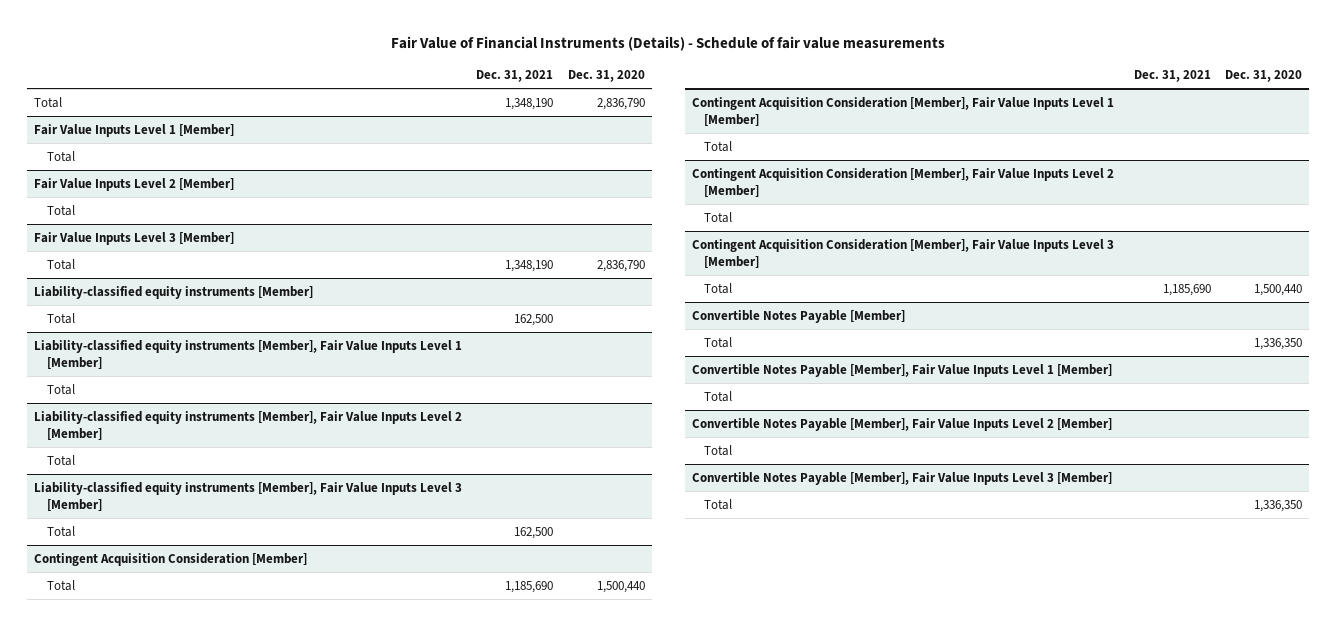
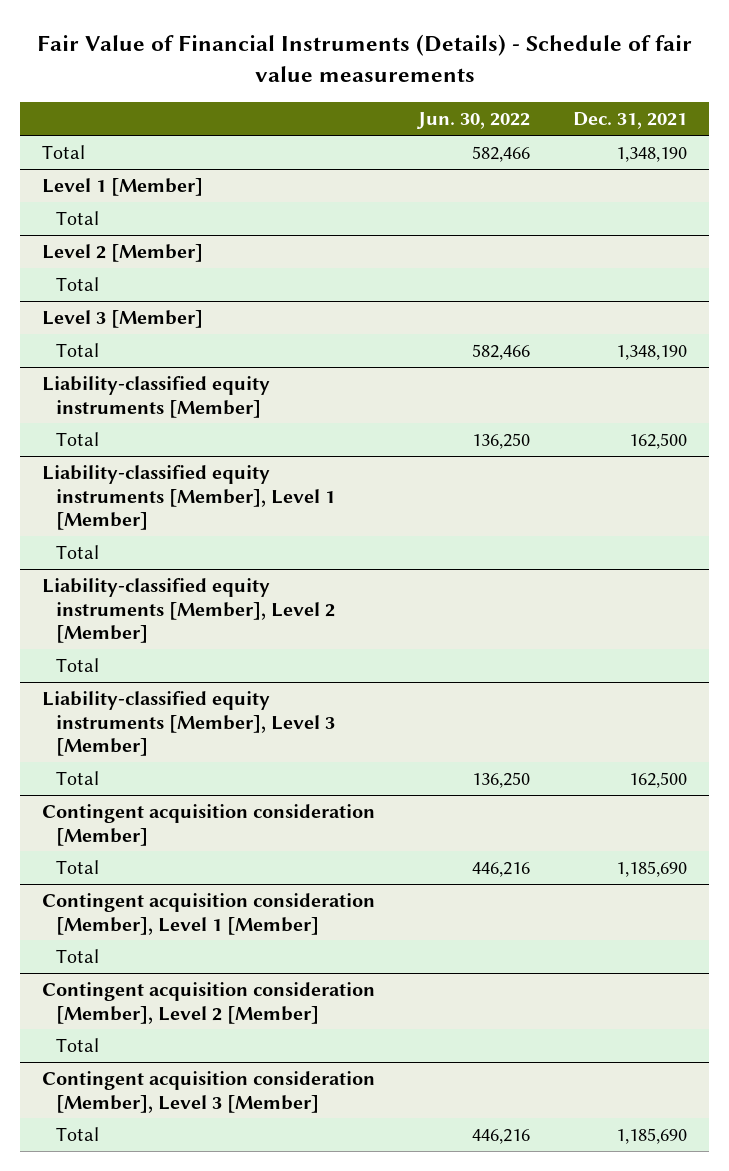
- | Dec. 31, 2021 | Dec. 31, 2020
+ | Jun. 30, 2022 | Dec. 31, 2021
- Fair Value Inputs Level 1 [Member]
+ Level 1 [Member]
- Fair Value Inputs Level 2 [Member]
+ Level 2 [Member]
- Fair Value Inputs Level 3 [Member]
+ Level 3 [Member]
- Liability-classified equity instruments [Member], Fair Value Inputs Level 1 [Member]
+ Liability-classified equity instruments [Member], Level 1 [Member]
- Liability-classified equity instruments [Member], Fair Value Inputs Level 2 [Member]
+ Liability-classified equity instruments [Member], Level 2 [Member]
- Liability-classified equity instruments [Member], Fair Value Inputs Level 3 [Member]
+ Liability-classified equity instruments [Member], Level 3 [Member]
- Contingent Acquisition Consideration [Member]
+ Contingent acquisition consideration [Member]
- Contingent Acquisition Consideration [Member], Fair Value Inputs Level 1 [Member]
+ Contingent acquisition consideration [Member], Level 1 [Member]
- Contingent Acquisition Consideration [Member], Fair Value Inputs Level 2 [Member]
+ Contingent acquisition consideration [Member], Level 2 [Member]
- Contingent Acquisition Consideration [Member], Fair Value Inputs Level 3 [Member]
+ Contingent acquisition consideration [Member], Level 3 [Member]
- Convertible Notes Payable [Member]
- Total | | 1,336,350
- Convertible Notes Payable [Member], Fair Value Inputs Level 1 [Member]
- Total
- Convertible Notes Payable [Member], Fair Value Inputs Level 2 [Member]
- Total
- Convertible Notes Payable [Member], Fair Value Inputs Level 3 [Member]
- Total | | 1,336,350

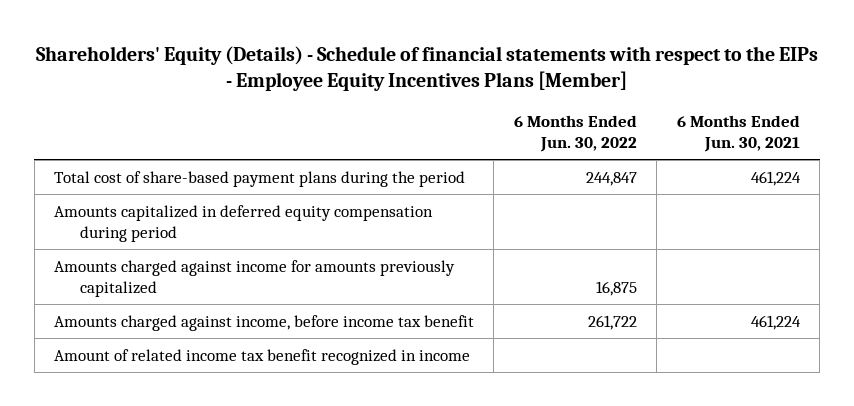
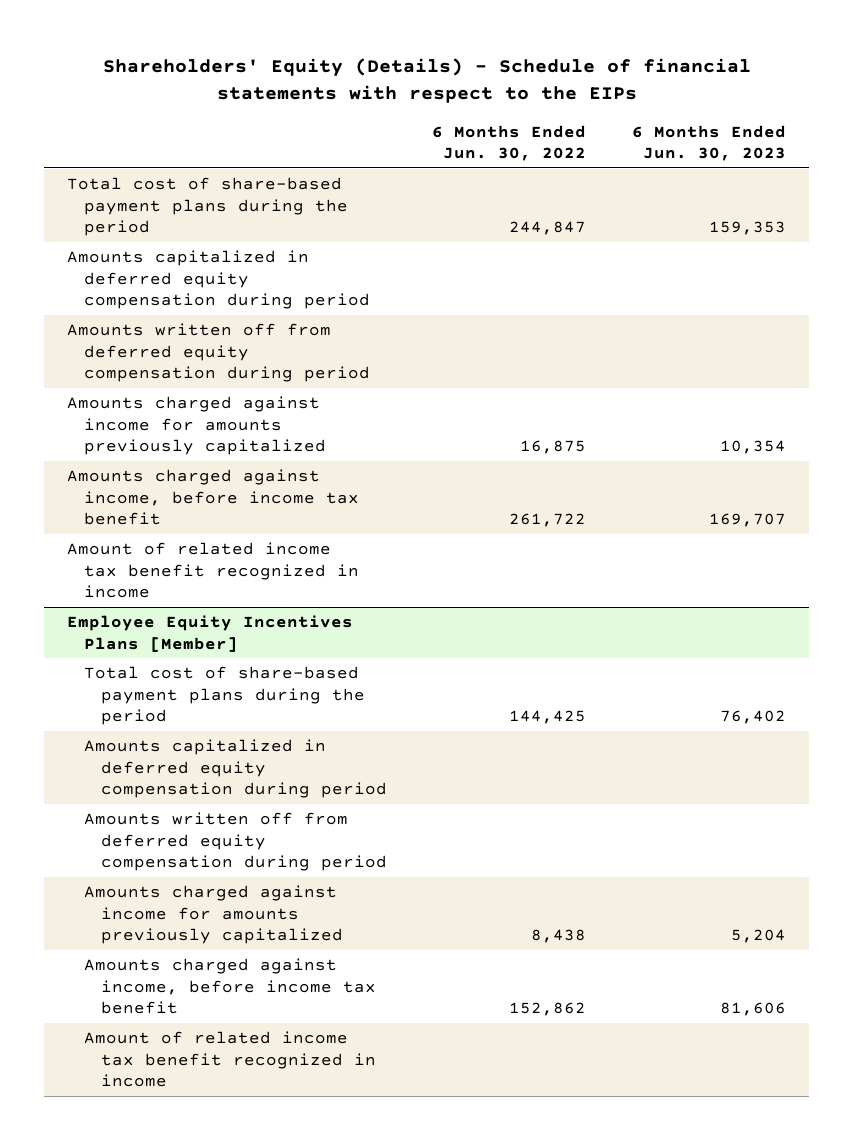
- Shareholders' Equity (Details) - Schedule of financial statements with respect to the EIPs - Employee Equity Incentives Plans [Member]
+ Shareholders' Equity (Details) - Schedule of financial statements with respect to the EIPs
- | 6 Months Ended Jun. 30, 2022 | 6 Months Ended Jun. 30, 2021
+ | 6 Months Ended Jun. 30, 2022 | 6 Months Ended Jun. 30, 2023
+ Amounts written off from deferred equity compensation during period
+ Employee Equity Incentives Plans [Member]
+ Total cost of share-based payment plans during the period | 144,425 | 76,402
+ Amounts capitalized in deferred equity compensation during period
+ Amounts written off from deferred equity compensation during period
+ Amounts charged against income for amounts previously capitalized | 8,438 | 5,204
+ Amounts charged against income, before income tax benefit | 152,862 | 81,606
+ Amount of related income tax benefit recognized in income

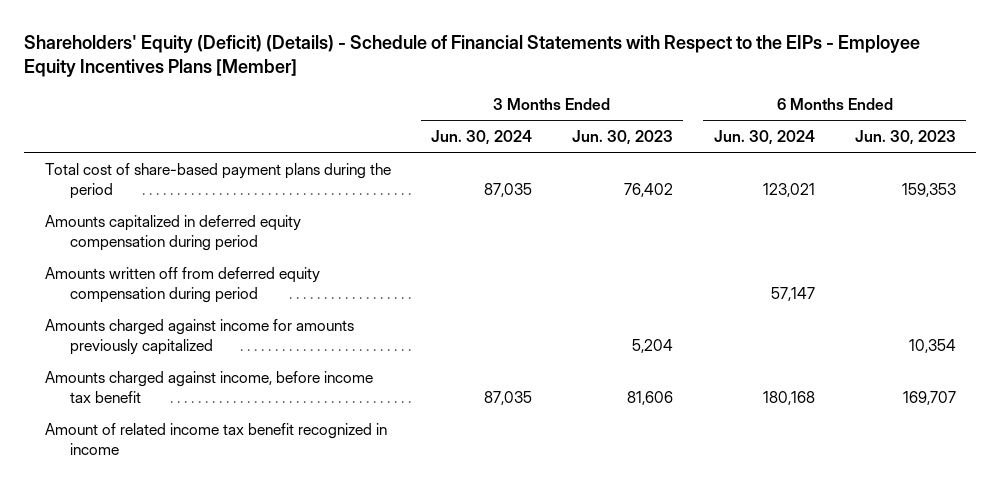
- Shareholders' Equity (Details) - Schedule of financial statements with respect to the EIPs
+ Shareholders' Equity (Deficit) (Details) - Schedule of Financial Statements with Respect to the EIPs - Employee Equity Incentives Plans [Member]
- | 6 Months Ended Jun. 30, 2022 | 6 Months Ended Jun. 30, 2023
+ | 3 Months Ended Jun. 30, 2024 | 3 Months Ended Jun. 30, 2023 | 6 Months Ended Jun. 30, 2024 | 6 Months Ended Jun. 30, 2023
- Employee Equity Incentives Plans [Member]
- Total cost of share-based payment plans during the period | 144,425 | 76,402
- Amounts capitalized in deferred equity compensation during period
- Amounts written off from deferred equity compensation during period
- Amounts charged against income for amounts previously capitalized | 8,438 | 5,204
- Amounts charged against income, before income tax benefit | 152,862 | 81,606
- Amount of related income tax benefit recognized in income

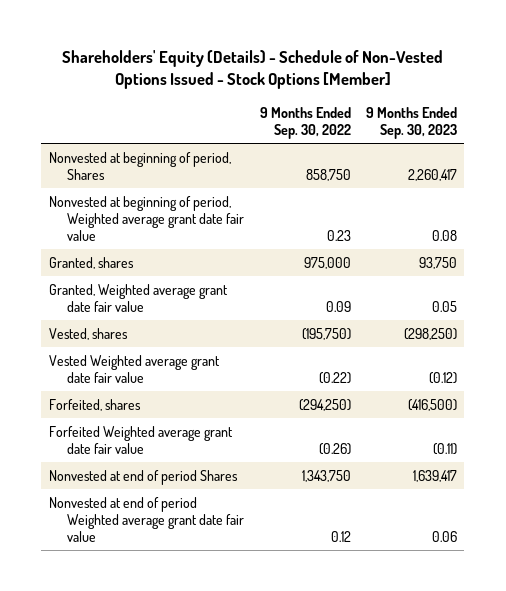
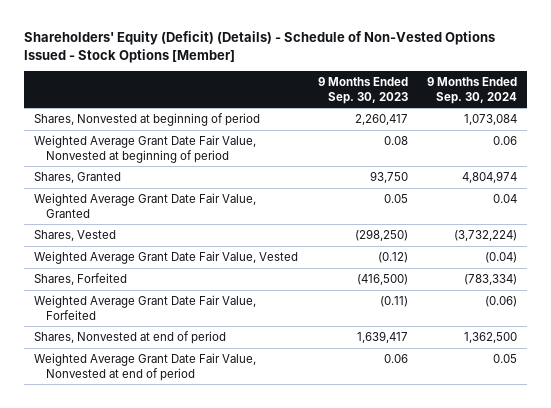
- Shareholders' Equity (Details) - Schedule of Non-Vested Options Issued - Stock Options [Member]
+ Shareholders' Equity (Deficit) (Details) - Schedule of Non-Vested Options Issued - Stock Options [Member]
- | 9 Months Ended Sep. 30, 2022 | 9 Months Ended Sep. 30, 2023
+ | 9 Months Ended Sep. 30, 2023 | 9 Months Ended Sep. 30, 2024
- Nonvested at beginning of period, Shares | 858,750 | 2,260,417
- Nonvested at beginning of period, Weighted average grant date fair value | 0.23 | 0.08
- Granted, shares | 975,000 | 93,750
- Granted, Weighted average grant date fair value | 0.09 | 0.05
- Vested, shares | (195,750) | (298,250)
- Vested Weighted average grant date fair value | (0.22) | (0.12)
- Forfeited, shares | (294,250) | (416,500)
- Forfeited Weighted average grant date fair value | (0.26) | (0.11)
- Nonvested at end of period Shares | 1,343,750 | 1,639,417
- Nonvested at end of period Weighted average grant date fair value | 0.12 | 0.06
+ Shares, Nonvested at beginning of period | 2,260,417 | 1,073,084
+ Weighted Average Grant Date Fair Value, Nonvested at beginning of period | 0.08 | 0.06
+ Shares, Granted | 93,750 | 4,804,974
+ Weighted Average Grant Date Fair Value, Granted | 0.05 | 0.04
+ Shares, Vested | (298,250) | (3,732,224)
+ Weighted Average Grant Date Fair Value, Vested | (0.12) | (0.04)
+ Shares, Forfeited | (416,500) | (783,334)
+ Weighted Average Grant Date Fair Value, Forfeited | (0.11) | (0.06)
+ Shares, Nonvested at end of period | 1,639,417 | 1,362,500
+ Weighted Average Grant Date Fair Value, Nonvested at end of period | 0.06 | 0.05

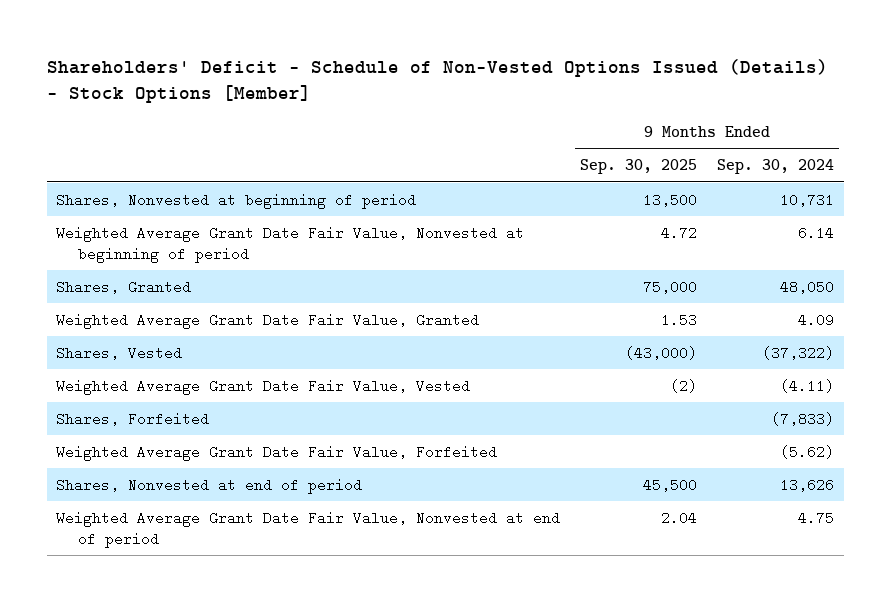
- Shareholders' Equity (Deficit) (Details) - Schedule of Non-Vested Options Issued - Stock Options [Member]
+ Shareholders' Deficit - Schedule of Non-Vested Options Issued (Details) - Stock Options [Member]
- | 9 Months Ended Sep. 30, 2023 | 9 Months Ended Sep. 30, 2024
+ | 9 Months Ended Sep. 30, 2025 | 9 Months Ended Sep. 30, 2024
- Shares, Nonvested at beginning of period | 2,260,417 | 1,073,084
- Weighted Average Grant Date Fair Value, Nonvested at beginning of period | 0.08 | 0.06
- Shares, Granted | 93,750 | 4,804,974
- Weighted Average Grant Date Fair Value, Granted | 0.05 | 0.04
- Shares, Vested | (298,250) | (3,732,224)
- Weighted Average Grant Date Fair Value, Vested | (0.12) | (0.04)
- Shares, Forfeited | (416,500) | (783,334)
- Weighted Average Grant Date Fair Value, Forfeited | (0.11) | (0.06)
- Shares, Nonvested at end of period | 1,639,417 | 1,362,500
- Weighted Average Grant Date Fair Value, Nonvested at end of period | 0.06 | 0.05
+ Shares, Nonvested at beginning of period | 13,500 | 10,731
+ Weighted Average Grant Date Fair Value, Nonvested at beginning of period | 4.72 | 6.14
+ Shares, Granted | 75,000 | 48,050
+ Weighted Average Grant Date Fair Value, Granted | 1.53 | 4.09
+ Shares, Vested | (43,000) | (37,322)
+ Weighted Average Grant Date Fair Value, Vested | (2) | (4.11)
+ Shares, Forfeited | | (7,833)
+ Weighted Average Grant Date Fair Value, Forfeited | | (5.62)
+ Shares, Nonvested at end of period | 45,500 | 13,626
+ Weighted Average Grant Date Fair Value, Nonvested at end of period | 2.04 | 4.75

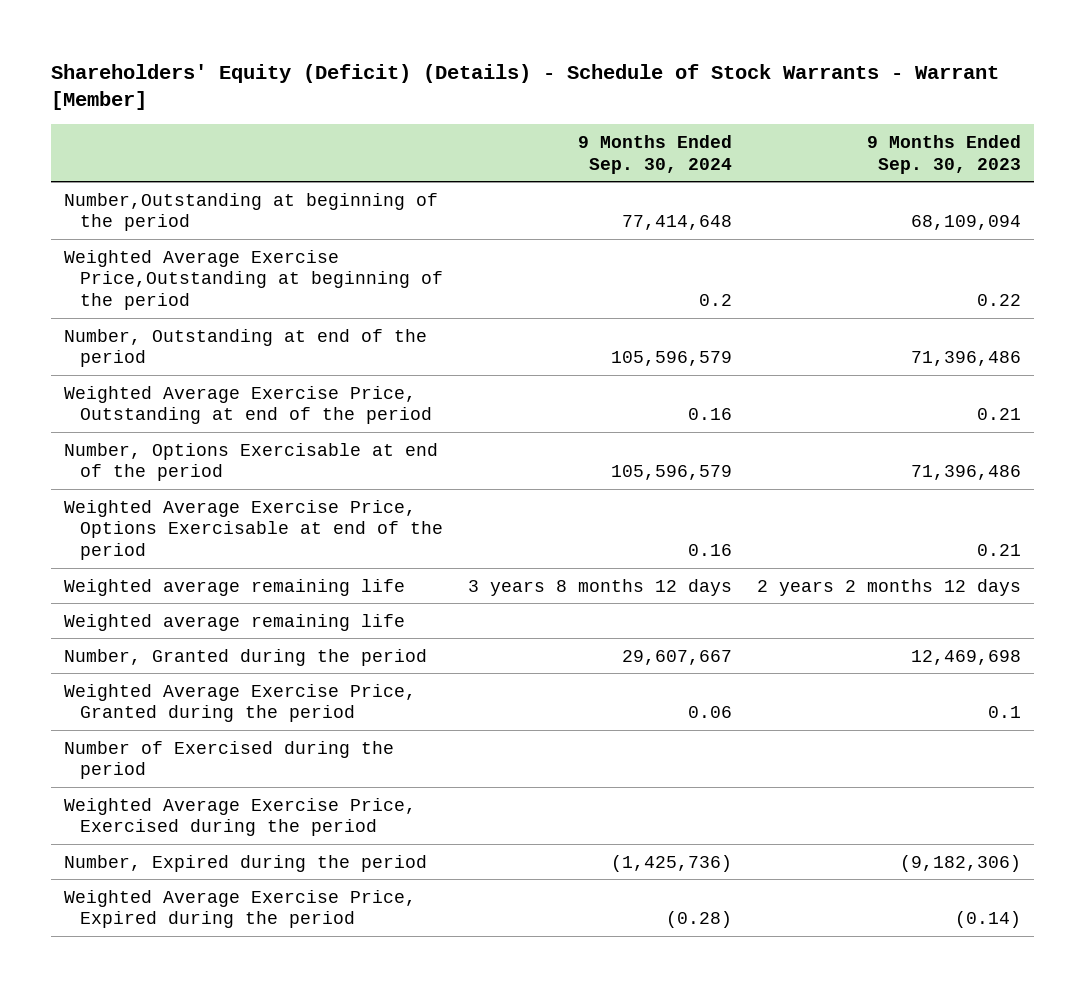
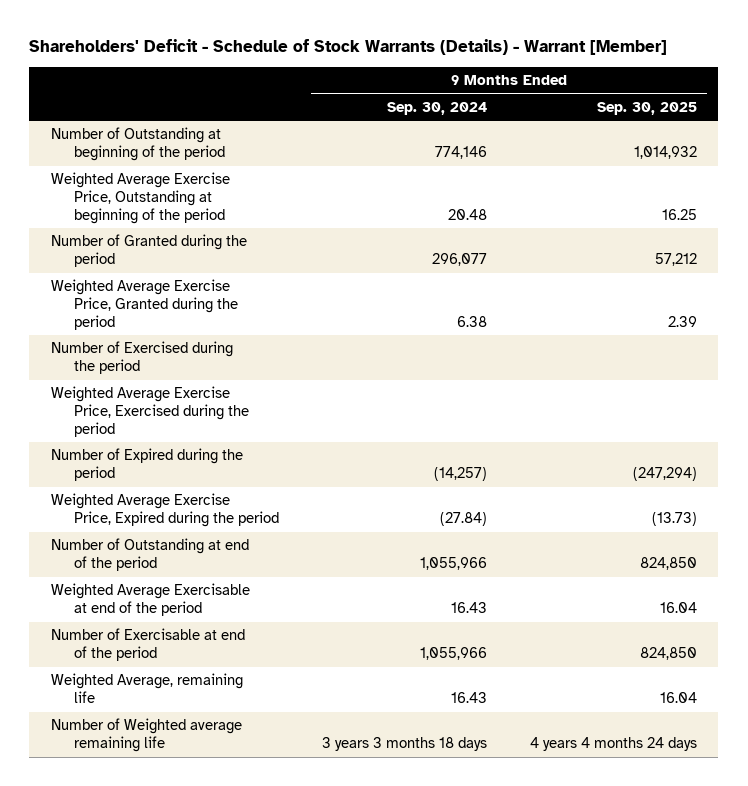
- Shareholders' Equity (Deficit) (Details) - Schedule of Stock Warrants - Warrant [Member]
+ Shareholders' Deficit - Schedule of Stock Warrants (Details) - Warrant [Member]
- | 9 Months Ended Sep. 30, 2024 | 9 Months Ended Sep. 30, 2023
+ | 9 Months Ended Sep. 30, 2024 | 9 Months Ended Sep. 30, 2025
- Number,Outstanding at beginning of the period | 77,414,648 | 68,109,094
- Weighted Average Exercise Price,Outstanding at beginning of the period | 0.2 | 0.22
- Number, Outstanding at end of the period | 105,596,579 | 71,396,486
- Weighted Average Exercise Price, Outstanding at end of the period | 0.16 | 0.21
- Number, Options Exercisable at end of the period | 105,596,579 | 71,396,486
- Weighted Average Exercise Price, Options Exercisable at end of the period | 0.16 | 0.21
- Weighted average remaining life | 3 years 8 months 12 days | 2 years 2 months 12 days
- Weighted average remaining life
- Number, Granted during the period | 29,607,667 | 12,469,698
- Weighted Average Exercise Price, Granted during the period | 0.06 | 0.1
+ Number of Outstanding at beginning of the period | 774,146 | 1,014,932
+ Weighted Average Exercise Price, Outstanding at beginning of the period | 20.48 | 16.25
+ Number of Granted during the period | 296,077 | 57,212
+ Weighted Average Exercise Price, Granted during the period | 6.38 | 2.39
- Number, Expired during the period | (1,425,736) | (9,182,306)
- Weighted Average Exercise Price, Expired during the period | (0.28) | (0.14)
+ Number of Expired during the period | (14,257) | (247,294)
+ Weighted Average Exercise Price, Expired during the period | (27.84) | (13.73)
+ Number of Outstanding at end of the period | 1,055,966 | 824,850
+ Weighted Average Exercisable at end of the period | 16.43 | 16.04
+ Number of Exercisable at end of the period | 1,055,966 | 824,850
+ Weighted Average, remaining life | 16.43 | 16.04
+ Number of Weighted average remaining life | 3 years 3 months 18 days | 4 years 4 months 24 days

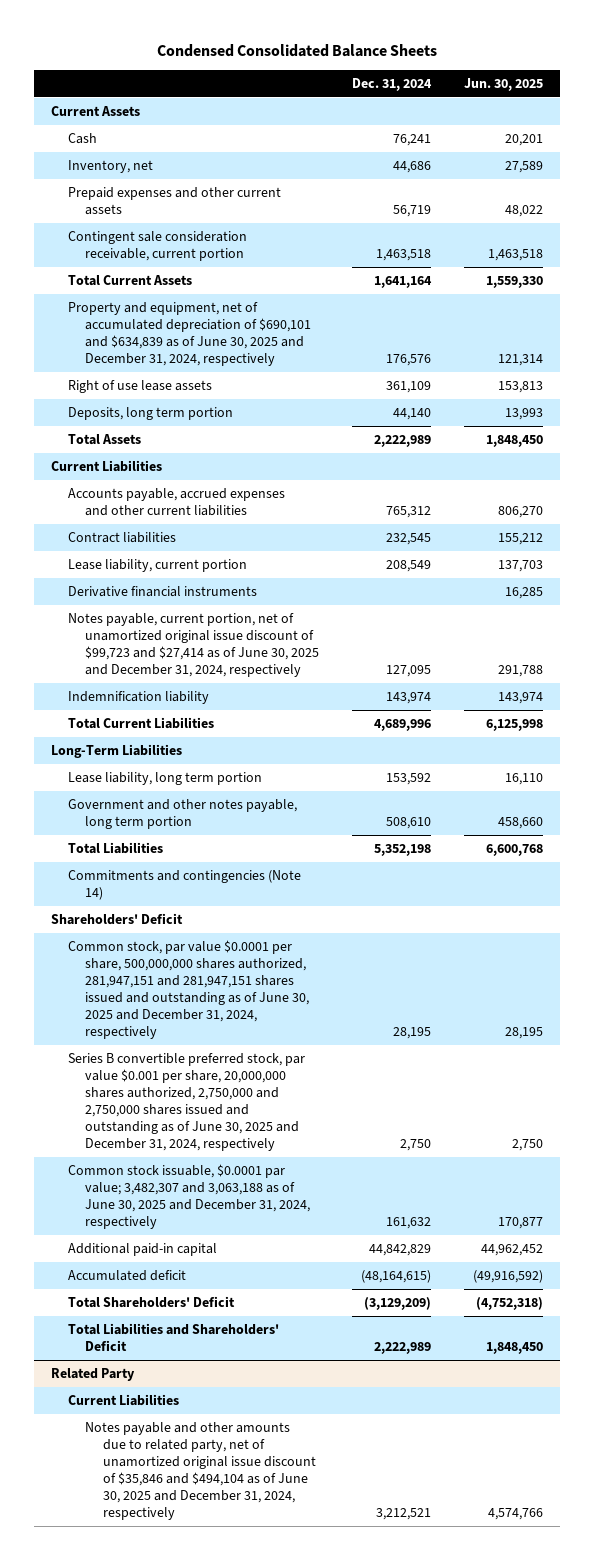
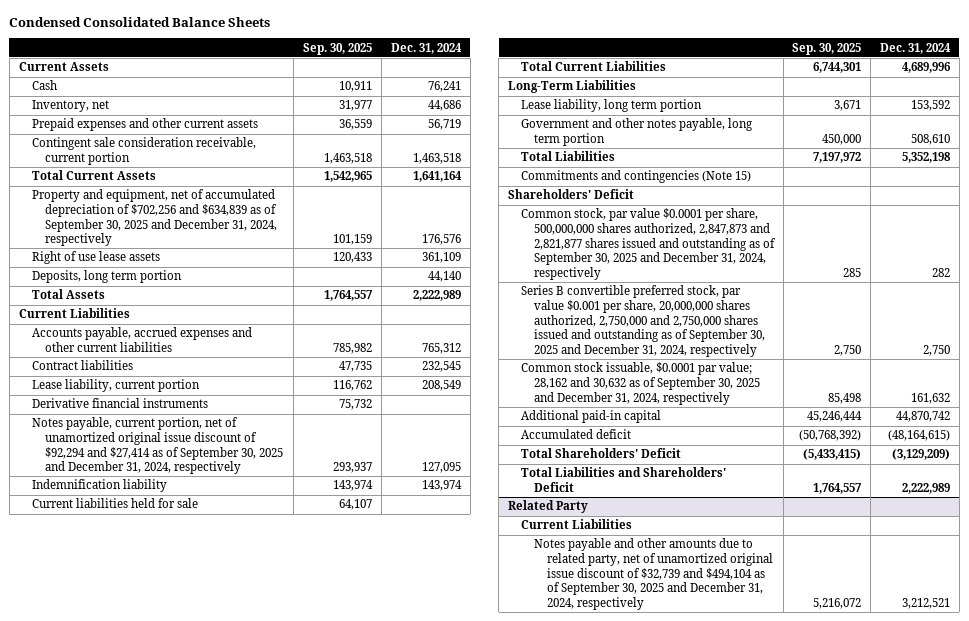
- | Dec. 31, 2024 | Jun. 30, 2025
+ | Sep. 30, 2025 | Dec. 31, 2024
- Property and equipment, net of accumulated depreciation of $690,101 and $634,839 as of June 30, 2025 and December 31, 2024, respectively | 176,576 | 121,314
+ Property and equipment, net of accumulated depreciation of $702,256 and $634,839 as of September 30, 2025 and December 31, 2024, respectively | 101,159 | 176,576
- Notes payable, current portion, net of unamortized original issue discount of $99,723 and $27,414 as of June 30, 2025 and December 31, 2024, respectively | 127,095 | 291,788
+ Notes payable, current portion, net of unamortized original issue discount of $92,294 and $27,414 as of September 30, 2025 and December 31, 2024, respectively | 293,937 | 127,095
+ Current liabilities held for sale | 64,107 |
- Commitments and contingencies (Note 14)
+ Commitments and contingencies (Note 15)
- Common stock, par value $0.0001 per share, 500,000,000 shares authorized, 281,947,151 and 281,947,151 shares issued and outstanding as of June 30, 2025 and December 31, 2024, respectively | 28,195 | 28,195
- Series B convertible preferred stock, par value $0.001 per share, 20,000,000 shares authorized, 2,750,000 and 2,750,000 shares issued and outstanding as of June 30, 2025 and December 31, 2024, respectively | 2,750 | 2,750
- Common stock issuable, $0.0001 par value; 3,482,307 and 3,063,188 as of June 30, 2025 and December 31, 2024, respectively | 161,632 | 170,877
- Additional paid-in capital | 44,842,829 | 44,962,452
+ Common stock, par value $0.0001 per share, 500,000,000 shares authorized, 2,847,873 and 2,821,877 shares issued and outstanding as of September 30, 2025 and December 31, 2024, respectively | 285 | 282
+ Series B convertible preferred stock, par value $0.001 per share, 20,000,000 shares authorized, 2,750,000 and 2,750,000 shares issued and outstanding as of September 30, 2025 and December 31, 2024, respectively | 2,750 | 2,750
+ Common stock issuable, $0.0001 par value; 28,162 and 30,632 as of September 30, 2025 and December 31, 2024, respectively | 85,498 | 161,632
+ Additional paid-in capital | 45,246,444 | 44,870,742
@ Related Party
- Notes payable and other amounts due to related party, net of unamortized original issue discount of $35,846 and $494,104 as of June 30, 2025 and December 31, 2024, respectively | 3,212,521 | 4,574,766
+ Notes payable and other amounts due to related party, net of unamortized original issue discount of $32,739 and $494,104 as of September 30, 2025 and December 31, 2024, respectively | 5,216,072 | 3,212,521

